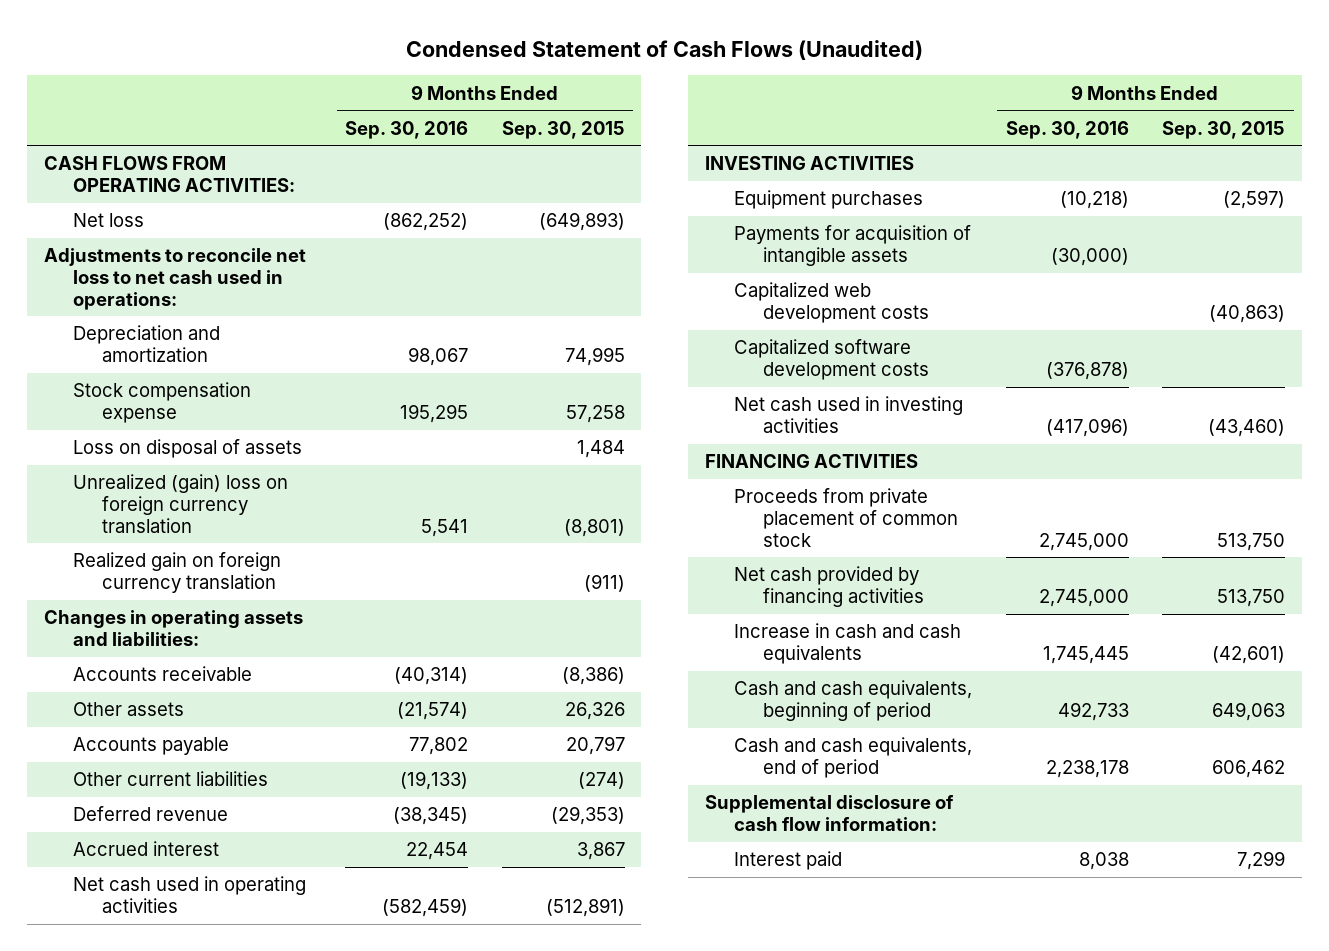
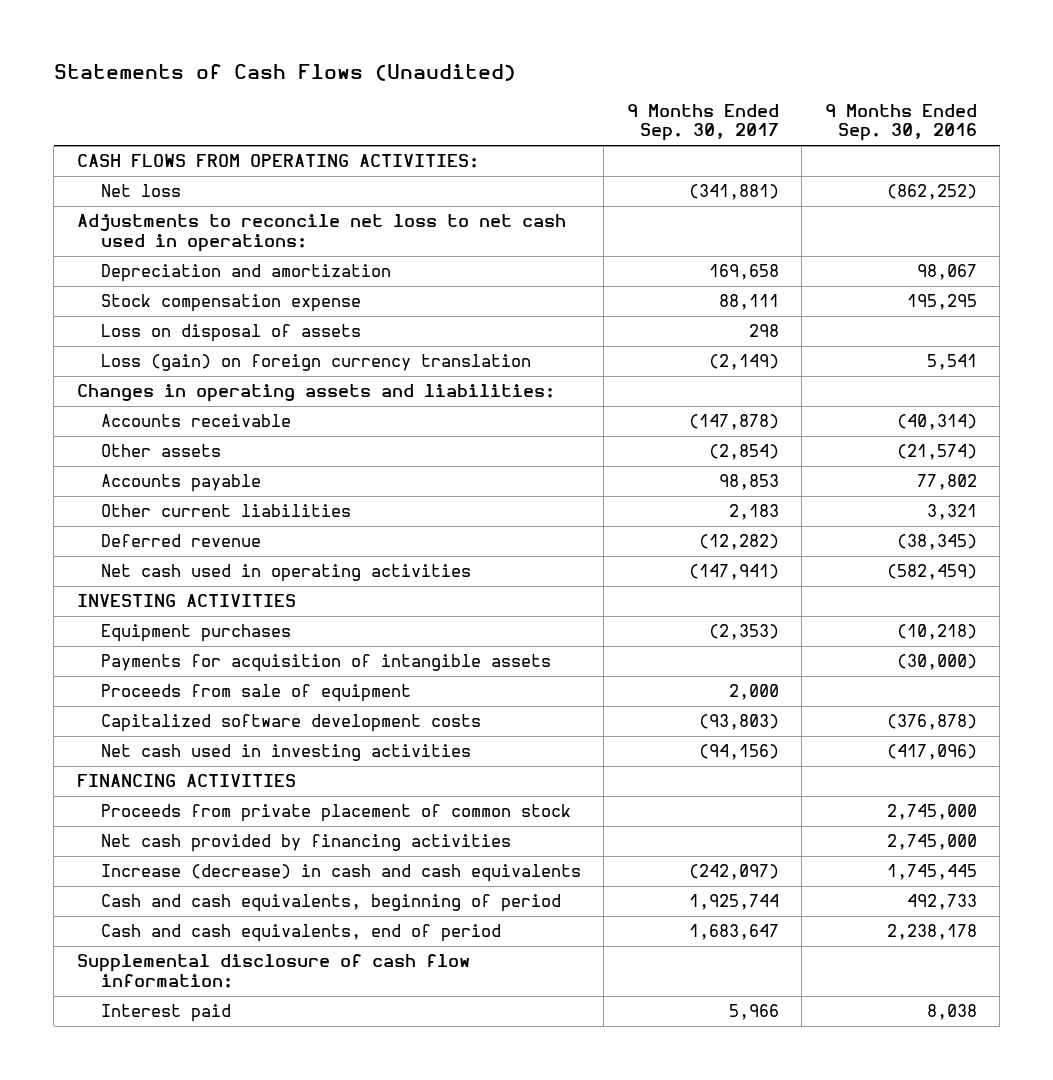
- Condensed Statement of Cash Flows (Unaudited)
+ Statements of Cash Flows (Unaudited)
- | 9 Months Ended Sep. 30, 2016 | 9 Months Ended Sep. 30, 2015
+ | 9 Months Ended Sep. 30, 2017 | 9 Months Ended Sep. 30, 2016
- Unrealized (gain) loss on foreign currency translation | 5,541 | (8,801)
- Realized gain on foreign currency translation | | (911)
+ Loss (gain) on foreign currency translation | (2,149) | 5,541
- Other current liabilities | (19,133) | (274)
+ Other current liabilities | 2,183 | 3,321
- Accrued interest | 22,454 | 3,867
- Capitalized web development costs | | (40,863)
+ Proceeds from sale of equipment | 2,000 |
- Increase in cash and cash equivalents | 1,745,445 | (42,601)
+ Increase (decrease) in cash and cash equivalents | (242,097) | 1,745,445

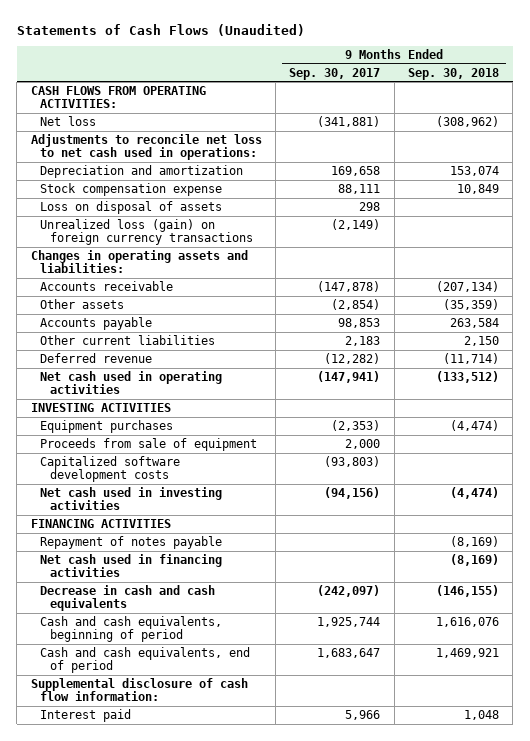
- | 9 Months Ended Sep. 30, 2017 | 9 Months Ended Sep. 30, 2016
+ | 9 Months Ended Sep. 30, 2017 | 9 Months Ended Sep. 30, 2018
- Loss (gain) on foreign currency translation | (2,149) | 5,541
+ Unrealized loss (gain) on foreign currency transactions | (2,149) |
- Payments for acquisition of intangible assets | | (30,000)
- Proceeds from private placement of common stock | | 2,745,000
- Net cash provided by financing activities | | 2,745,000
- Increase (decrease) in cash and cash equivalents | (242,097) | 1,745,445
+ Repayment of notes payable | | (8,169)
+ Net cash used in financing activities | | (8,169)
+ Decrease in cash and cash equivalents | (242,097) | (146,155)

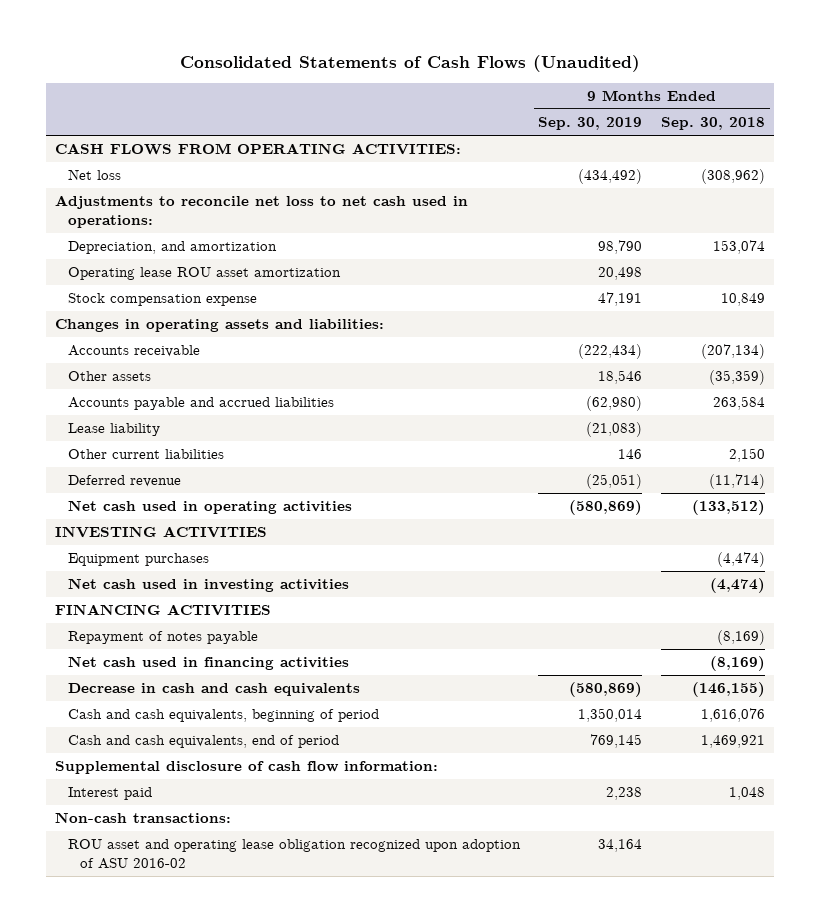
- Statements of Cash Flows (Unaudited)
+ Consolidated Statements of Cash Flows (Unaudited)
- | 9 Months Ended Sep. 30, 2017 | 9 Months Ended Sep. 30, 2018
+ | 9 Months Ended Sep. 30, 2019 | 9 Months Ended Sep. 30, 2018
- Depreciation and amortization | 169,658 | 153,074
+ Depreciation, and amortization | 98,790 | 153,074
+ Operating lease ROU asset amortization | 20,498 |
- Loss on disposal of assets | 298 |
- Unrealized loss (gain) on foreign currency transactions | (2,149) |
- Accounts payable | 98,853 | 263,584
+ Accounts payable and accrued liabilities | (62,980) | 263,584
+ Lease liability | (21,083) |
- Proceeds from sale of equipment | 2,000 |
- Capitalized software development costs | (93,803) |
+ Non-cash transactions:
+ ROU asset and operating lease obligation recognized upon adoption of ASU 2016-02 | 34,164 |

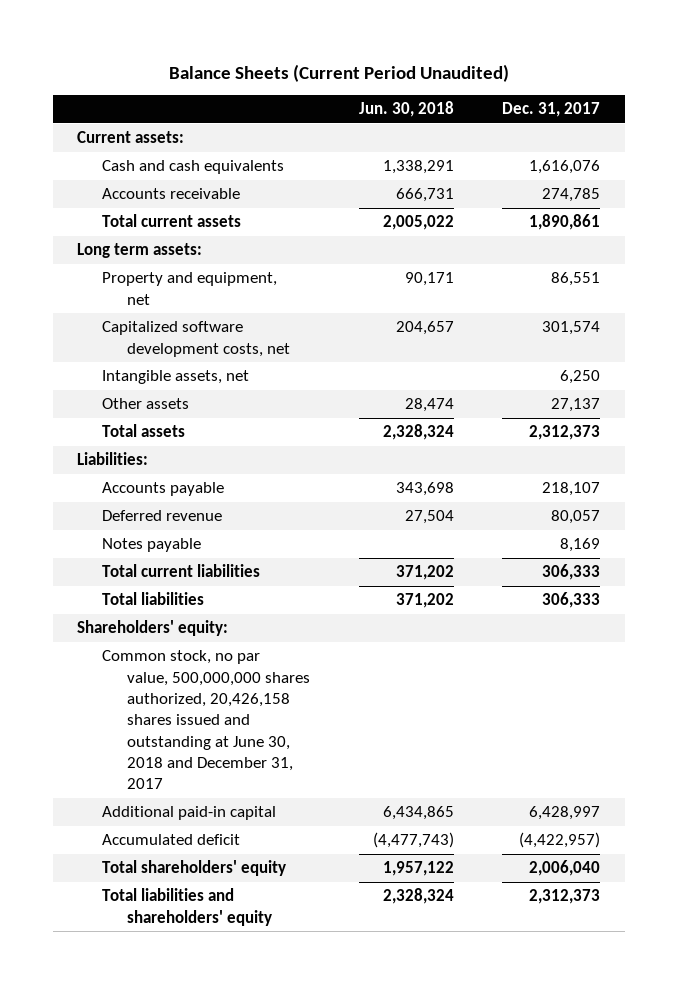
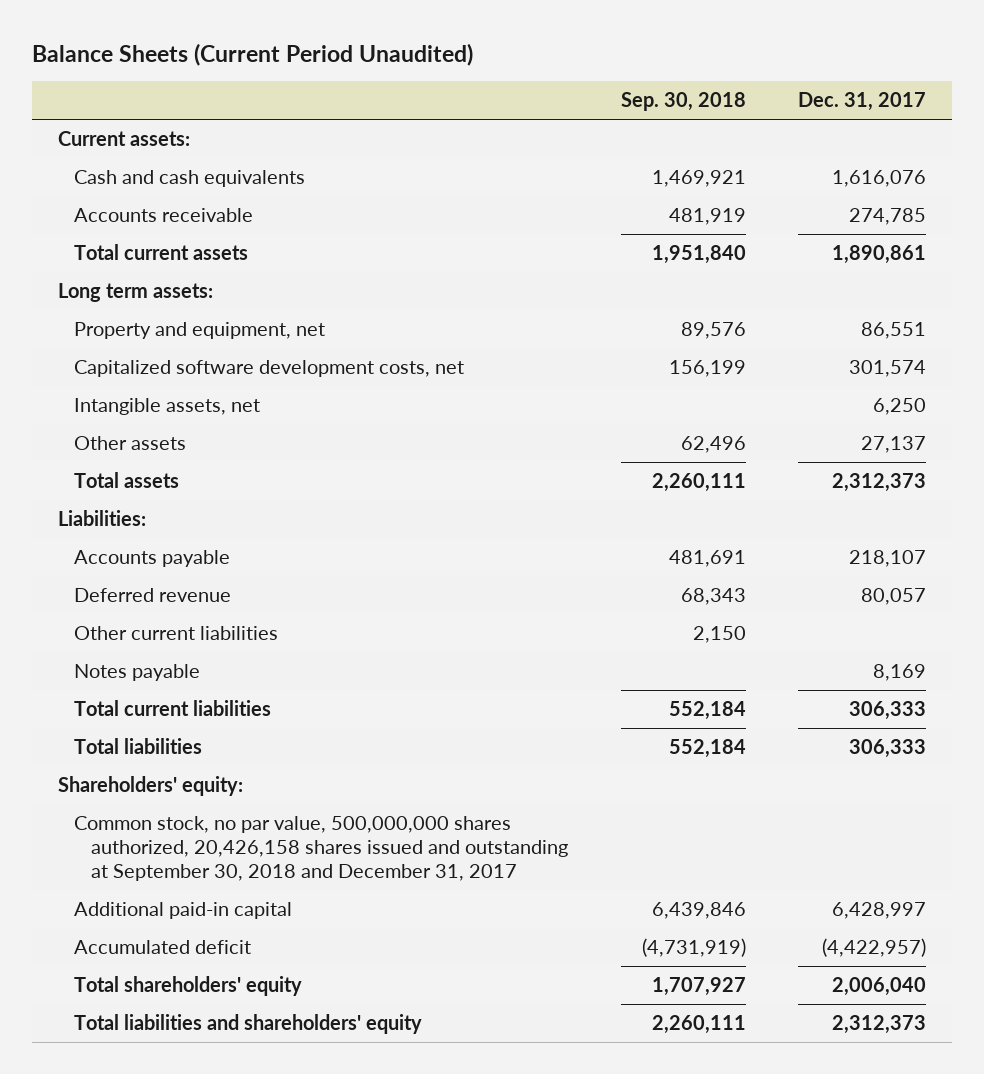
- | Jun. 30, 2018 | Dec. 31, 2017
+ | Sep. 30, 2018 | Dec. 31, 2017
+ Other current liabilities | 2,150 |
- Common stock, no par value, 500,000,000 shares authorized, 20,426,158 shares issued and outstanding at June 30, 2018 and December 31, 2017
+ Common stock, no par value, 500,000,000 shares authorized, 20,426,158 shares issued and outstanding at September 30, 2018 and December 31, 2017

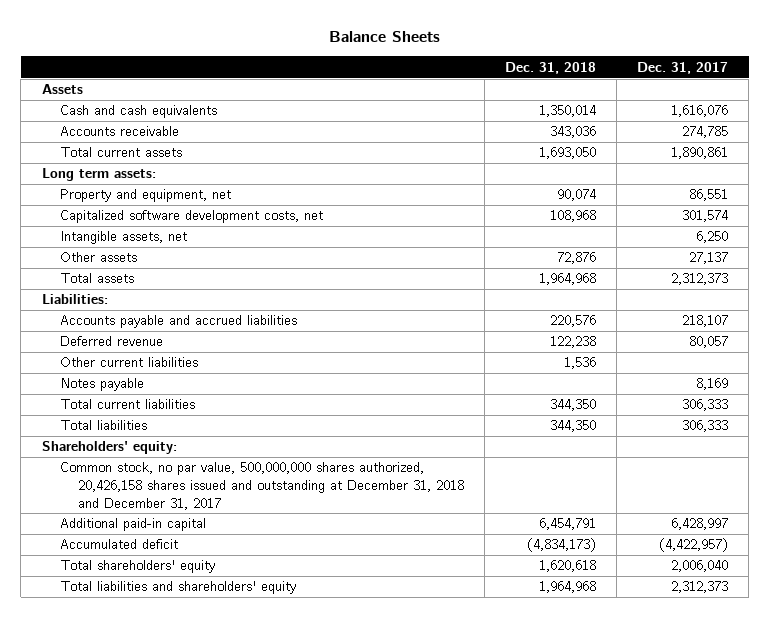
- Balance Sheets (Current Period Unaudited)
+ Balance Sheets
- | Sep. 30, 2018 | Dec. 31, 2017
+ | Dec. 31, 2018 | Dec. 31, 2017
- Current assets:
+ Assets
- Accounts payable | 481,691 | 218,107
+ Accounts payable and accrued liabilities | 220,576 | 218,107
- Common stock, no par value, 500,000,000 shares authorized, 20,426,158 shares issued and outstanding at September 30, 2018 and December 31, 2017
+ Common stock, no par value, 500,000,000 shares authorized, 20,426,158 shares issued and outstanding at December 31, 2018 and December 31, 2017

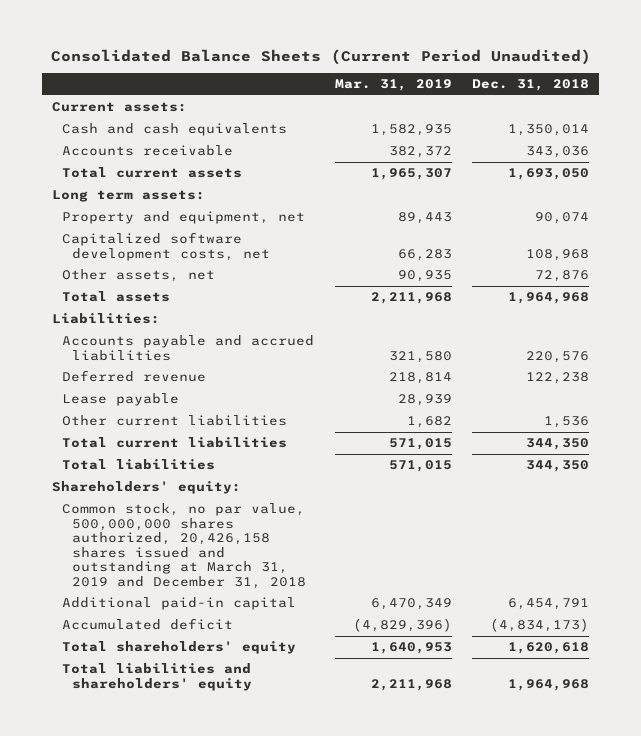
- Balance Sheets
+ Consolidated Balance Sheets (Current Period Unaudited)
- | Dec. 31, 2018 | Dec. 31, 2017
+ | Mar. 31, 2019 | Dec. 31, 2018
- Assets
+ Current assets:
- Intangible assets, net | | 6,250
- Other assets | 72,876 | 27,137
+ Other assets, net | 90,935 | 72,876
+ Lease payable | 28,939 |
- Notes payable | | 8,169
- Common stock, no par value, 500,000,000 shares authorized, 20,426,158 shares issued and outstanding at December 31, 2018 and December 31, 2017
+ Common stock, no par value, 500,000,000 shares authorized, 20,426,158 shares issued and outstanding at March 31, 2019 and December 31, 2018

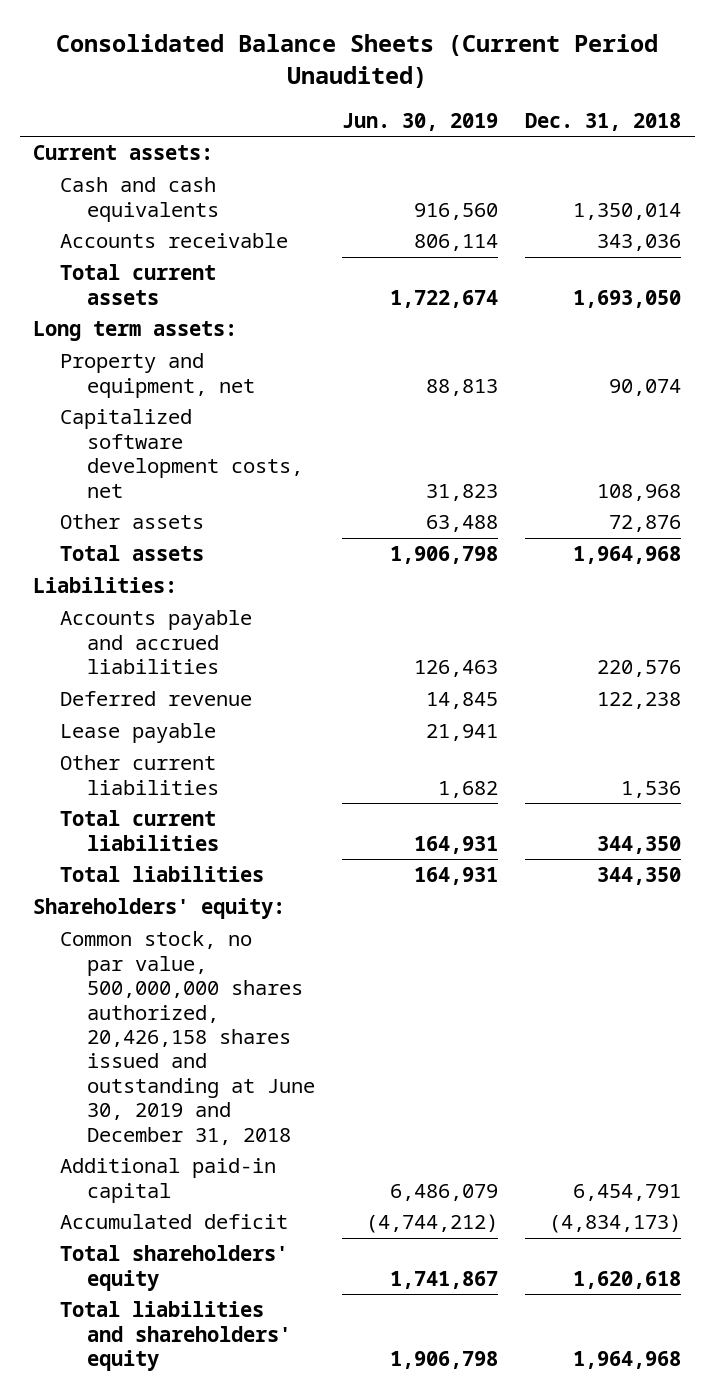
- | Mar. 31, 2019 | Dec. 31, 2018
+ | Jun. 30, 2019 | Dec. 31, 2018
- Other assets, net | 90,935 | 72,876
+ Other assets | 63,488 | 72,876
- Common stock, no par value, 500,000,000 shares authorized, 20,426,158 shares issued and outstanding at March 31, 2019 and December 31, 2018
+ Common stock, no par value, 500,000,000 shares authorized, 20,426,158 shares issued and outstanding at June 30, 2019 and December 31, 2018

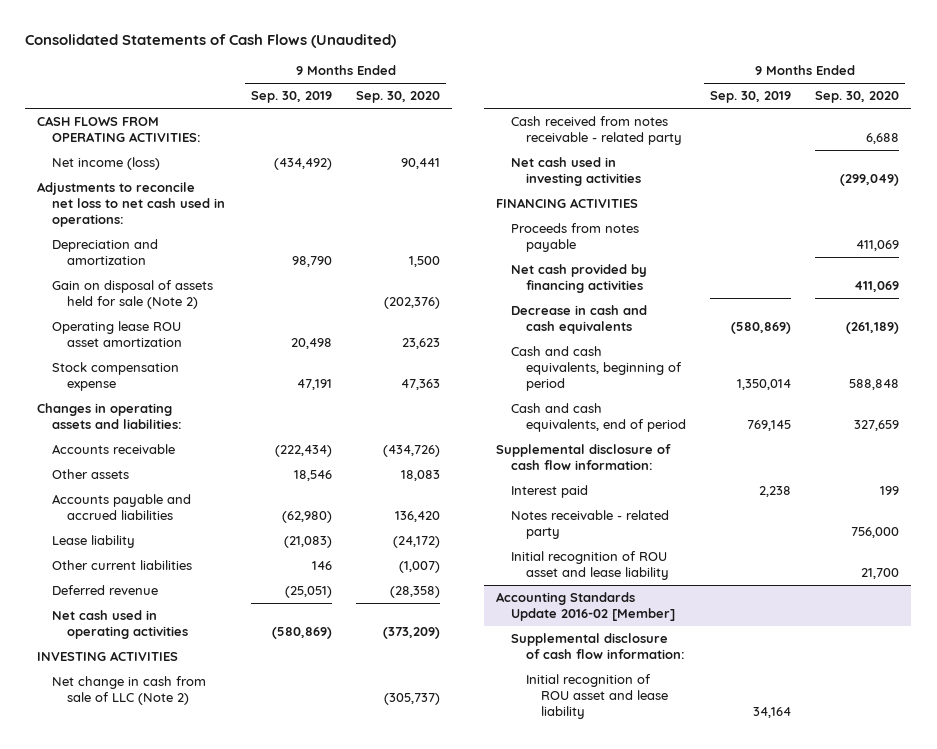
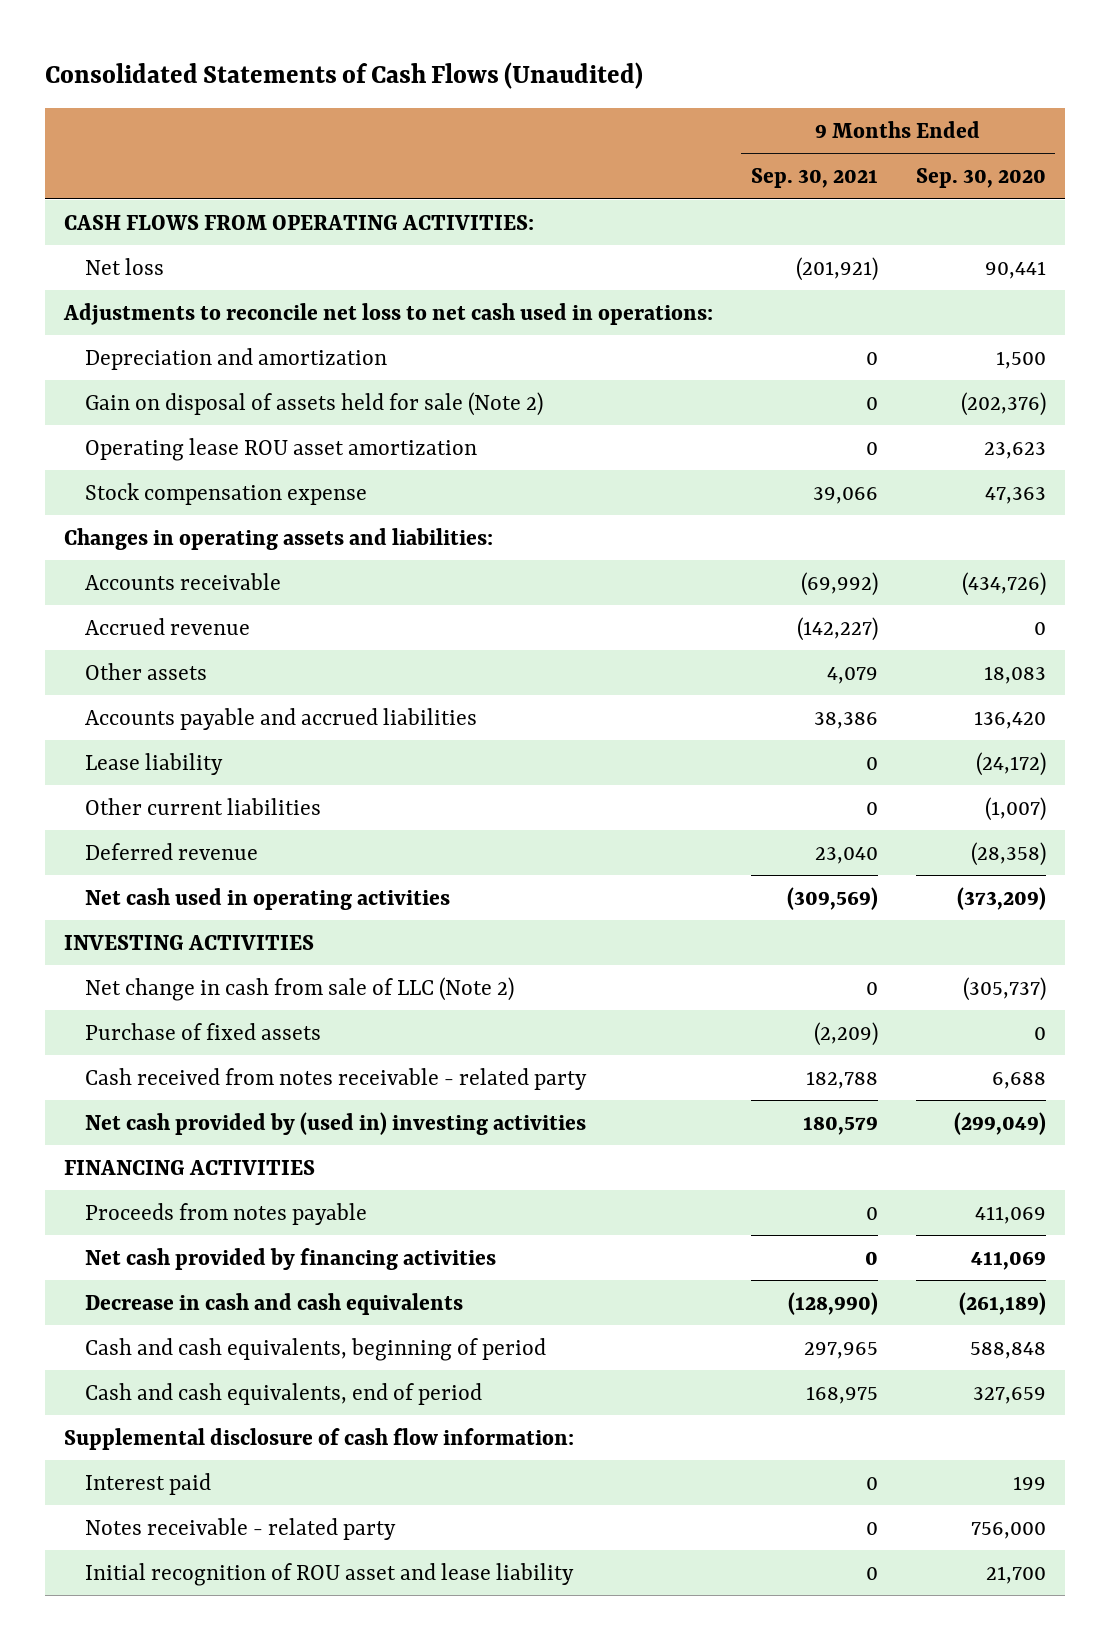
- | 9 Months Ended Sep. 30, 2019 | 9 Months Ended Sep. 30, 2020
+ | 9 Months Ended Sep. 30, 2021 | 9 Months Ended Sep. 30, 2020
- Net income (loss) | (434,492) | 90,441
+ Net loss | (201,921) | 90,441
+ Accrued revenue | (142,227) | 0
+ Purchase of fixed assets | (2,209) | 0
- Net cash used in investing activities | | (299,049)
+ Net cash provided by (used in) investing activities | 180,579 | (299,049)
- Accounting Standards Update 2016-02 [Member]
- Supplemental disclosure of cash flow information:
- Initial recognition of ROU asset and lease liability | 34,164 |

